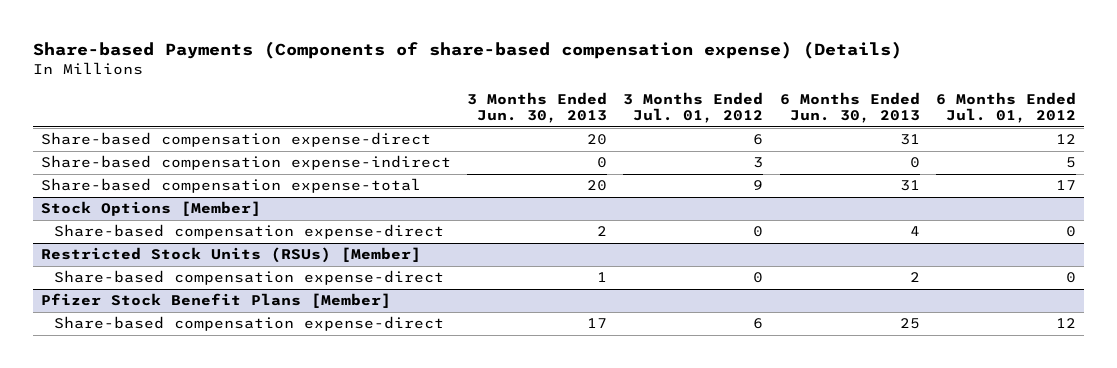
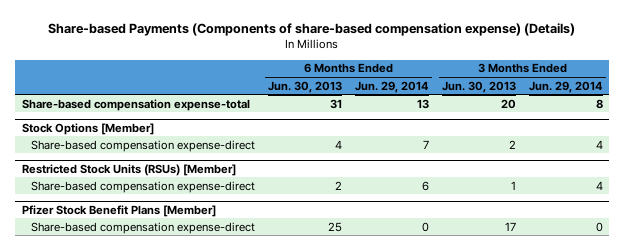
- | 3 Months Ended Jun. 30, 2013 | 3 Months Ended Jul. 01, 2012 | 6 Months Ended Jun. 30, 2013 | 6 Months Ended Jul. 01, 2012
+ | 6 Months Ended Jun. 30, 2013 | 6 Months Ended Jun. 29, 2014 | 3 Months Ended Jun. 30, 2013 | 3 Months Ended Jun. 29, 2014
- Share-based compensation expense-direct | 20 | 6 | 31 | 12
- Share-based compensation expense-indirect | 0 | 3 | 0 | 5

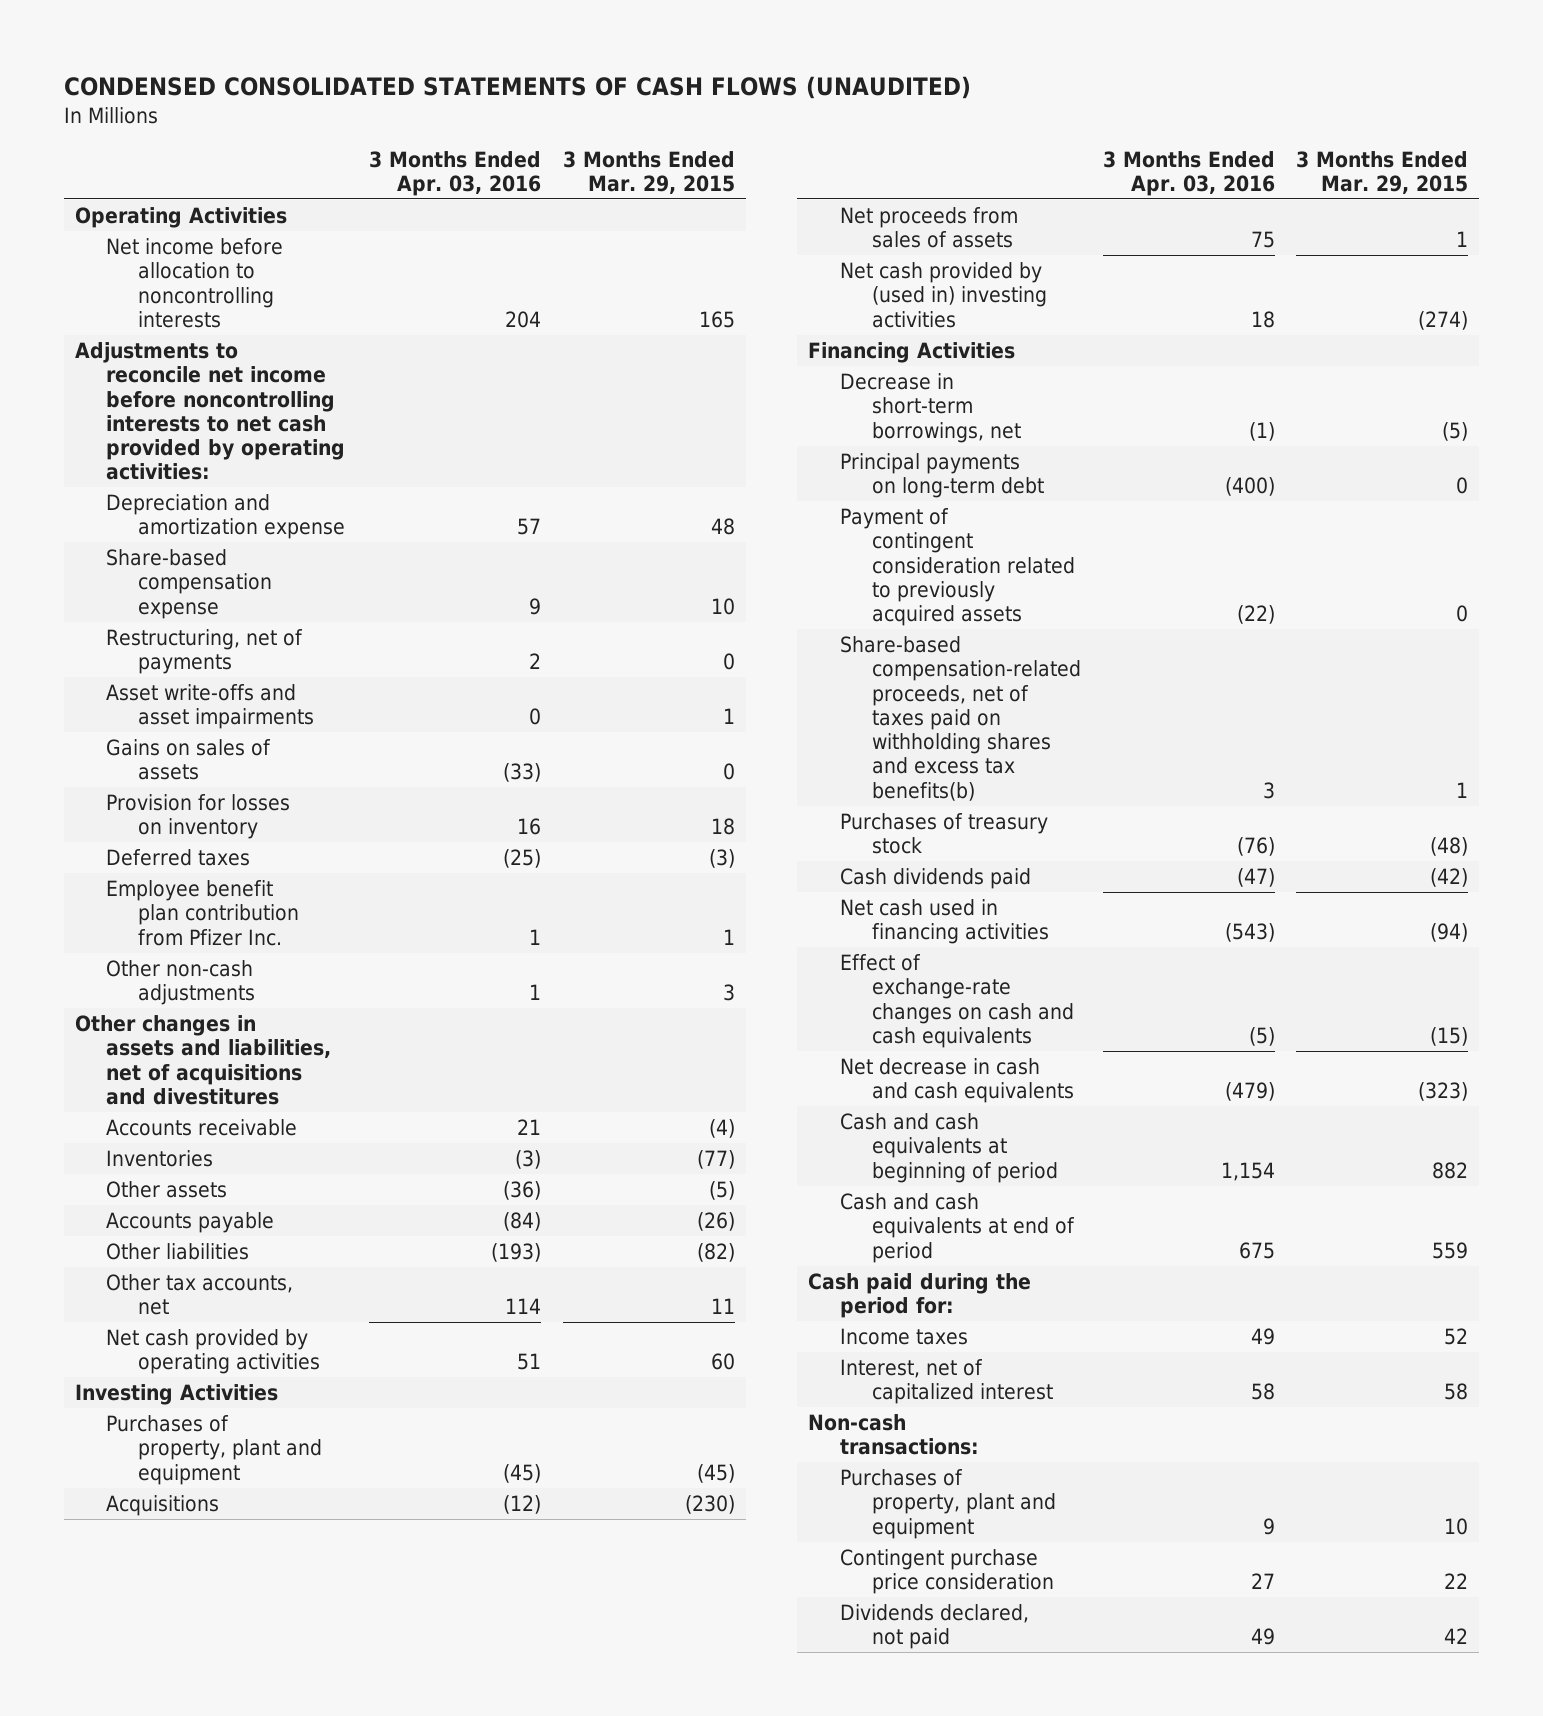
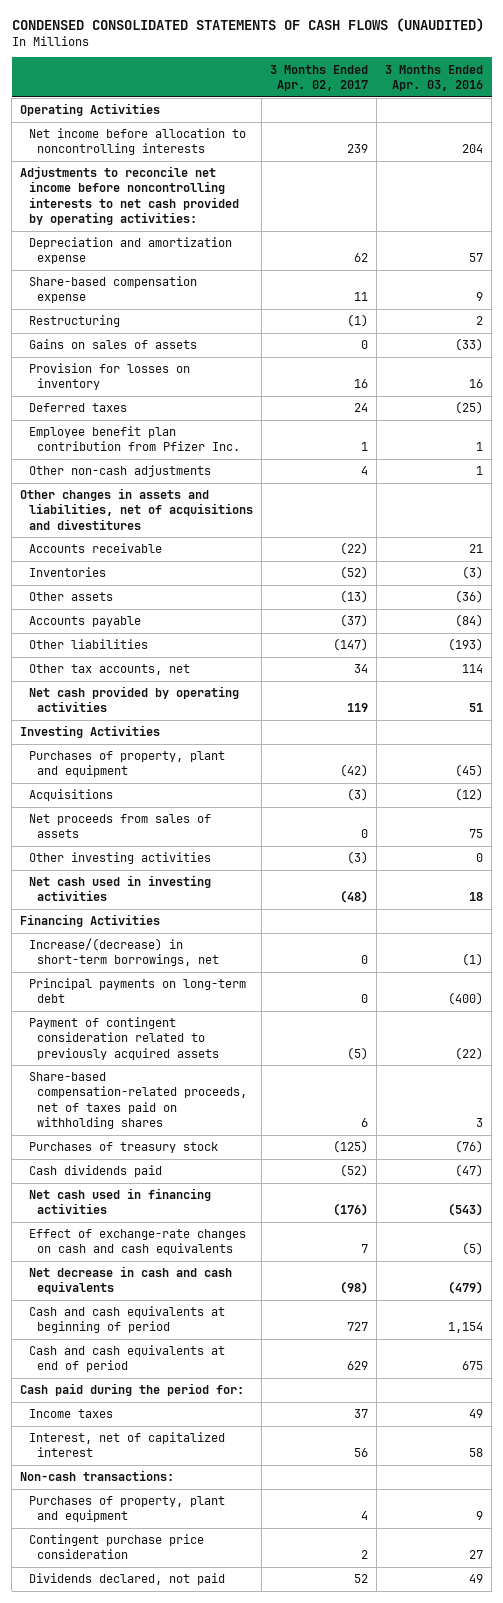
- | 3 Months Ended Apr. 03, 2016 | 3 Months Ended Mar. 29, 2015
+ | 3 Months Ended Apr. 02, 2017 | 3 Months Ended Apr. 03, 2016
- Restructuring, net of payments | 2 | 0
- Asset write-offs and asset impairments | 0 | 1
+ Restructuring | (1) | 2
- Net cash provided by (used in) investing activities | 18 | (274)
+ Other investing activities | (3) | 0
+ Net cash used in investing activities | (48) | 18
- Decrease in short-term borrowings, net | (1) | (5)
+ Increase/(decrease) in short-term borrowings, net | 0 | (1)
- Share-based compensation-related proceeds, net of taxes paid on withholding shares and excess tax benefits(b) | 3 | 1
+ Share-based compensation-related proceeds, net of taxes paid on withholding shares | 6 | 3

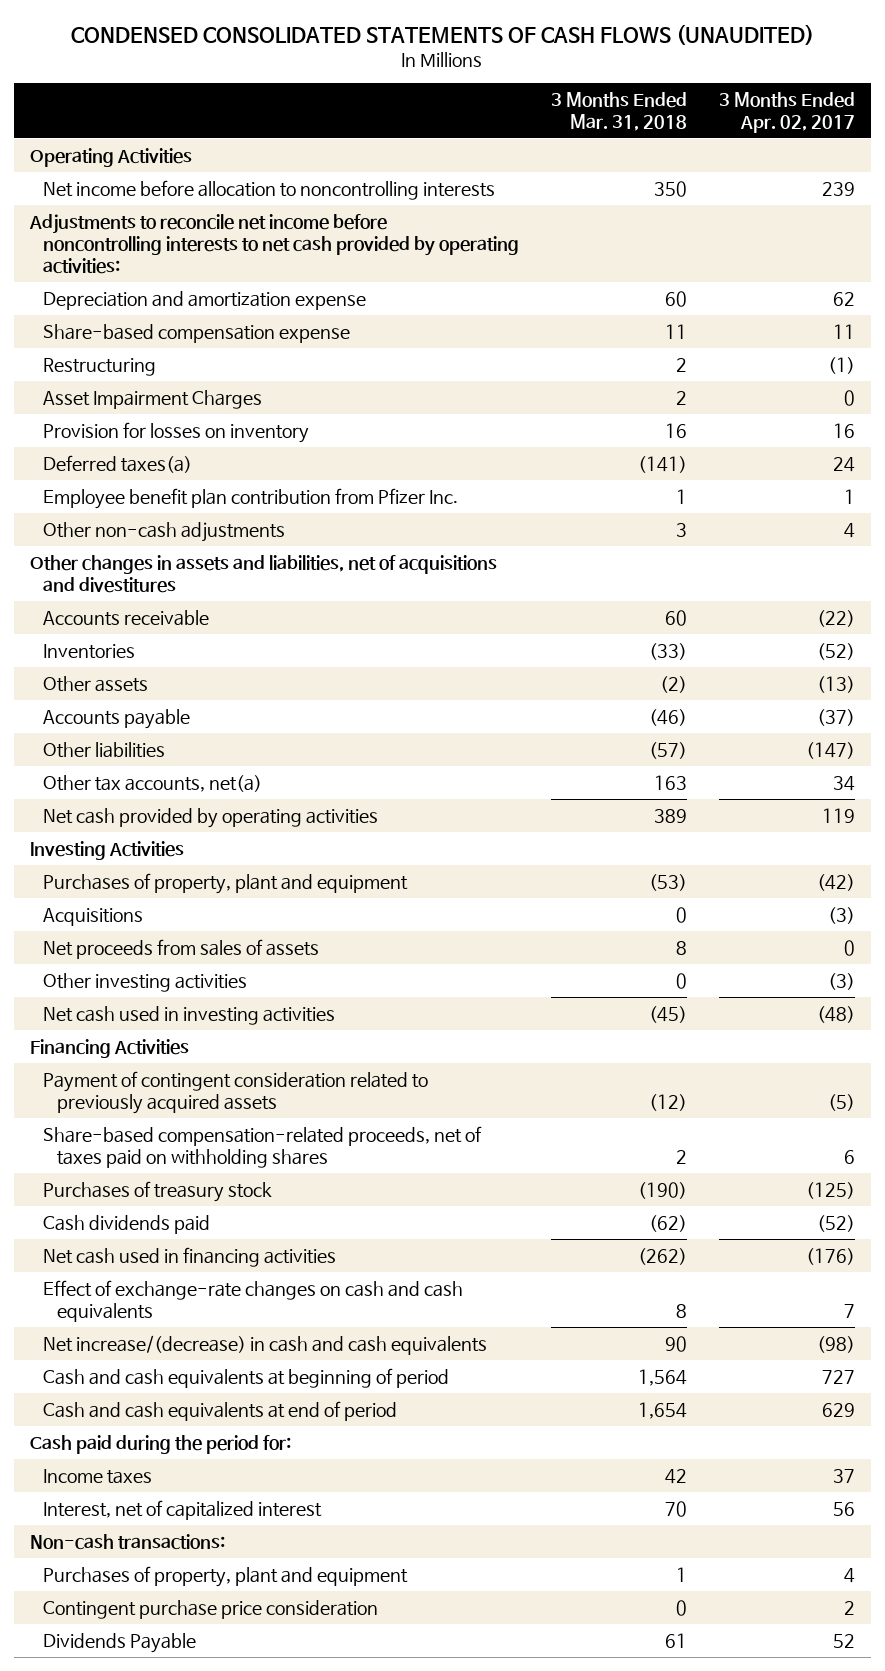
- | 3 Months Ended Apr. 02, 2017 | 3 Months Ended Apr. 03, 2016
+ | 3 Months Ended Mar. 31, 2018 | 3 Months Ended Apr. 02, 2017
- Gains on sales of assets | 0 | (33)
+ Asset Impairment Charges | 2 | 0
- Deferred taxes | 24 | (25)
+ Deferred taxes(a) | (141) | 24
- Other tax accounts, net | 34 | 114
+ Other tax accounts, net(a) | 163 | 34
- Increase/(decrease) in short-term borrowings, net | 0 | (1)
- Principal payments on long-term debt | 0 | (400)
- Net decrease in cash and cash equivalents | (98) | (479)
+ Net increase/(decrease) in cash and cash equivalents | 90 | (98)
- Dividends declared, not paid | 52 | 49
+ Dividends Payable | 61 | 52

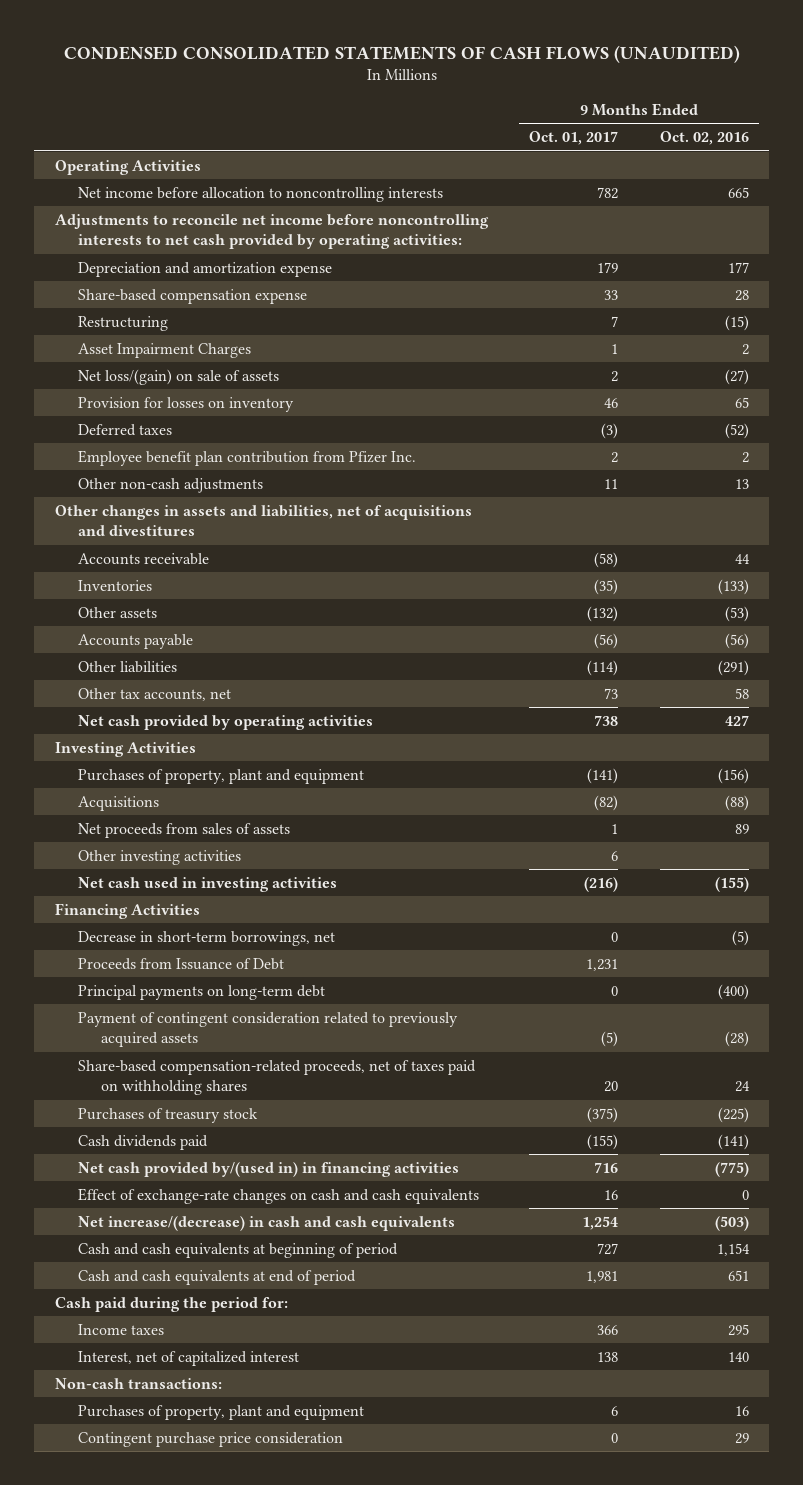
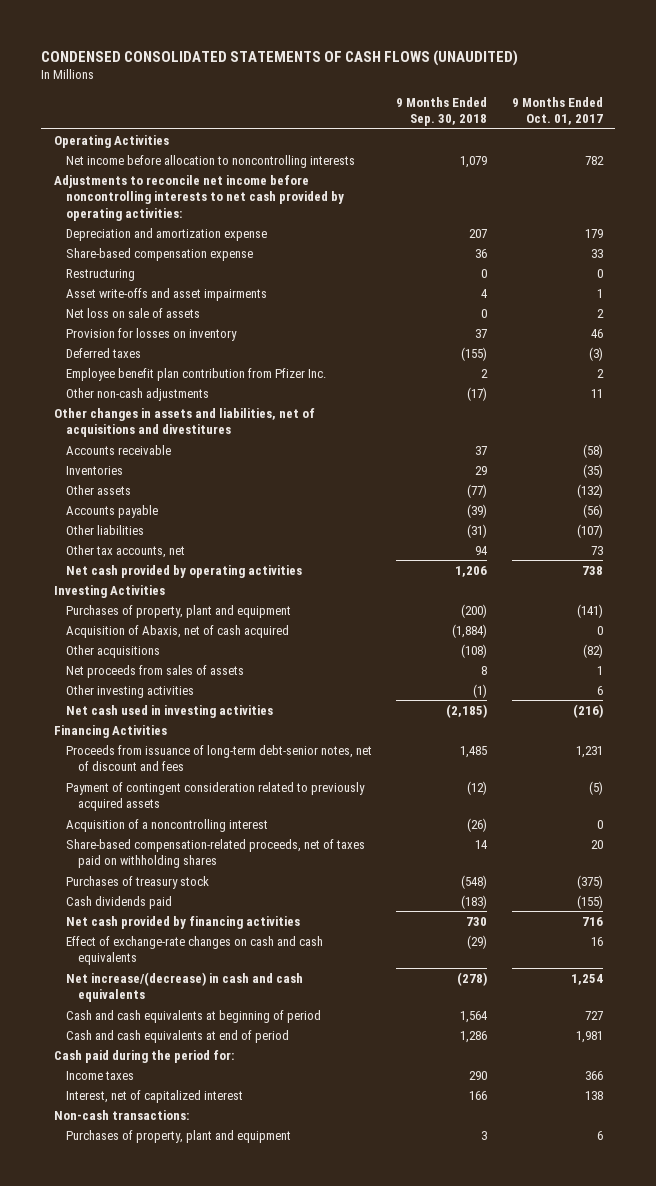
- | 9 Months Ended Oct. 01, 2017 | 9 Months Ended Oct. 02, 2016
+ | 9 Months Ended Sep. 30, 2018 | 9 Months Ended Oct. 01, 2017
- Restructuring | 7 | (15)
- Asset Impairment Charges | 1 | 2
- Net loss/(gain) on sale of assets | 2 | (27)
+ Restructuring | 0 | 0
+ Asset write-offs and asset impairments | 4 | 1
+ Net loss on sale of assets | 0 | 2
- Other liabilities | (114) | (291)
+ Other liabilities | (31) | (107)
- Acquisitions | (82) | (88)
+ Acquisition of Abaxis, net of cash acquired | (1,884) | 0
+ Other acquisitions | (108) | (82)
- Decrease in short-term borrowings, net | 0 | (5)
- Proceeds from Issuance of Debt | 1,231 |
- Principal payments on long-term debt | 0 | (400)
+ Proceeds from issuance of long-term debt-senior notes, net of discount and fees | 1,485 | 1,231
+ Acquisition of a noncontrolling interest | (26) | 0
- Net cash provided by/(used in) in financing activities | 716 | (775)
+ Net cash provided by financing activities | 730 | 716
- Contingent purchase price consideration | 0 | 29

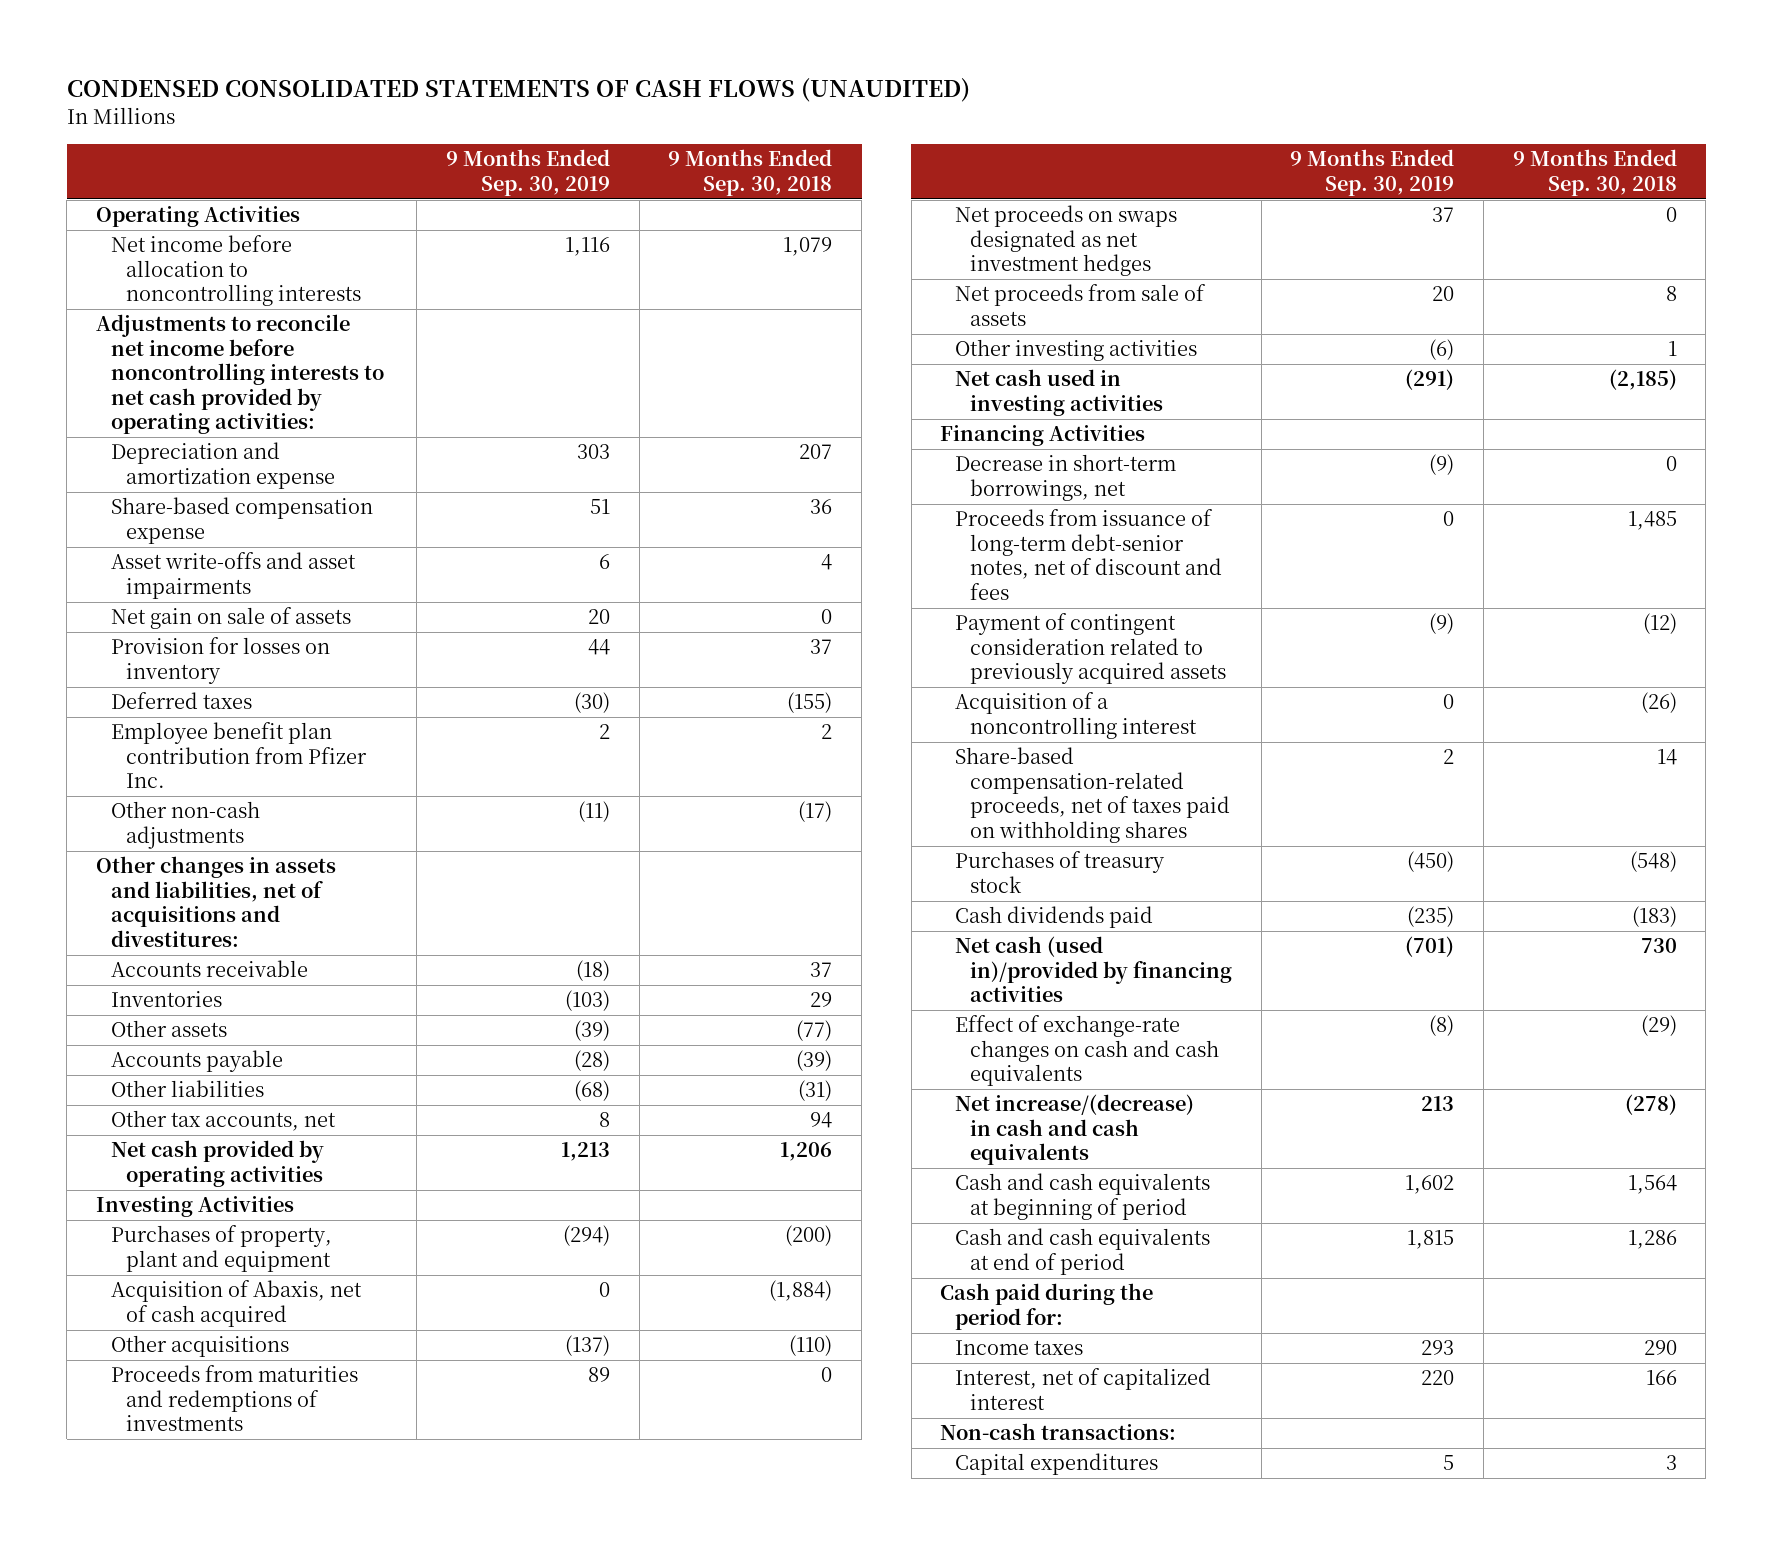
- | 9 Months Ended Sep. 30, 2018 | 9 Months Ended Oct. 01, 2017
+ | 9 Months Ended Sep. 30, 2019 | 9 Months Ended Sep. 30, 2018
- Restructuring | 0 | 0
- Net loss on sale of assets | 0 | 2
+ Net gain on sale of assets | 20 | 0
- Other changes in assets and liabilities, net of acquisitions and divestitures
+ Other changes in assets and liabilities, net of acquisitions and divestitures:
- Other acquisitions | (108) | (82)
- Net proceeds from sales of assets | 8 | 1
- Other investing activities | (1) | 6
+ Other acquisitions | (137) | (110)
+ Proceeds from maturities and redemptions of investments | 89 | 0
+ Net proceeds on swaps designated as net investment hedges | 37 | 0
+ Net proceeds from sale of assets | 20 | 8
+ Other investing activities | (6) | 1
+ Decrease in short-term borrowings, net | (9) | 0
- Net cash provided by financing activities | 730 | 716
+ Net cash (used in)/provided by financing activities | (701) | 730
- Purchases of property, plant and equipment | 3 | 6
+ Capital expenditures | 5 | 3

